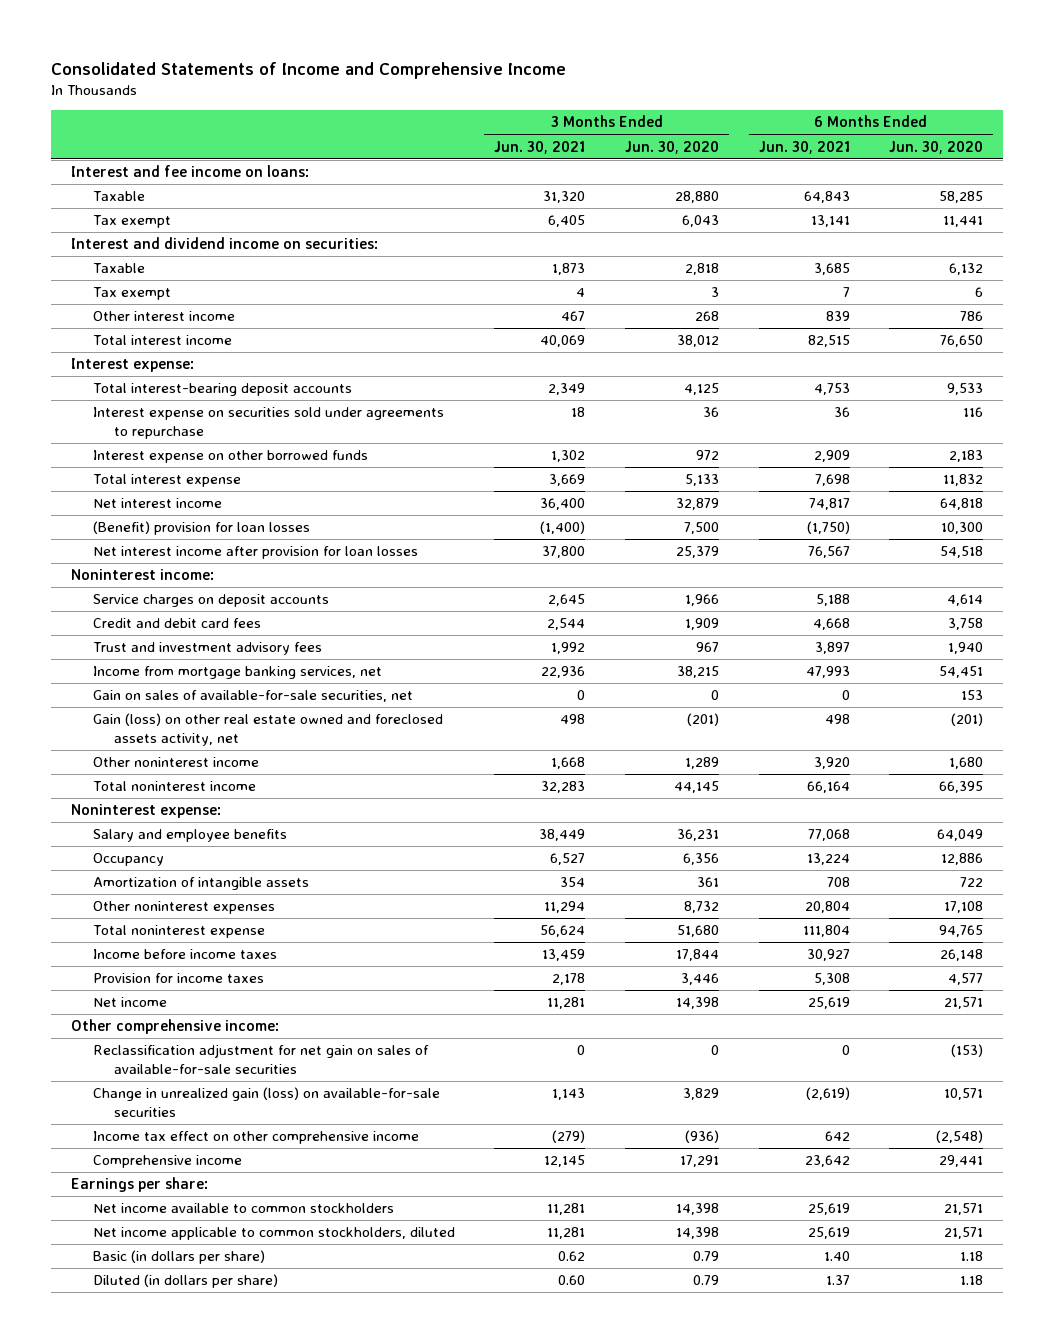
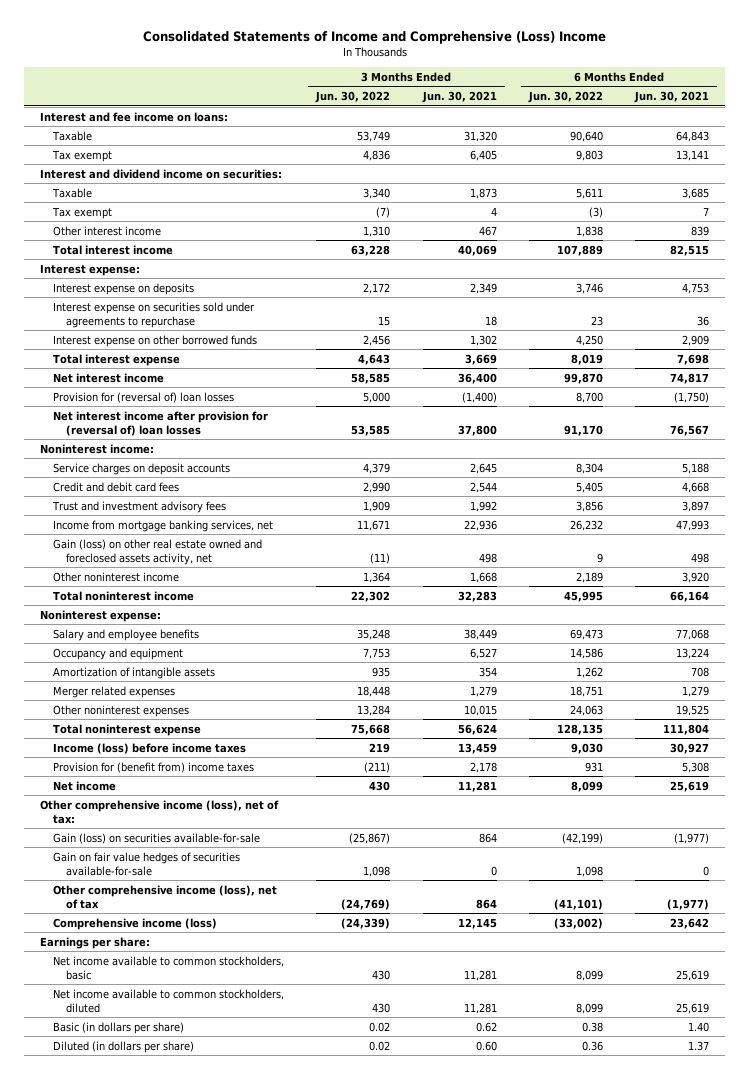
- Consolidated Statements of Income and Comprehensive Income
+ Consolidated Statements of Income and Comprehensive (Loss) Income
- | 3 Months Ended Jun. 30, 2021 | 3 Months Ended Jun. 30, 2020 | 6 Months Ended Jun. 30, 2021 | 6 Months Ended Jun. 30, 2020
+ | 3 Months Ended Jun. 30, 2022 | 3 Months Ended Jun. 30, 2021 | 6 Months Ended Jun. 30, 2022 | 6 Months Ended Jun. 30, 2021
- Total interest-bearing deposit accounts | 2,349 | 4,125 | 4,753 | 9,533
+ Interest expense on deposits | 2,172 | 2,349 | 3,746 | 4,753
- (Benefit) provision for loan losses | (1,400) | 7,500 | (1,750) | 10,300
- Net interest income after provision for loan losses | 37,800 | 25,379 | 76,567 | 54,518
+ Provision for (reversal of) loan losses | 5,000 | (1,400) | 8,700 | (1,750)
+ Net interest income after provision for (reversal of) loan losses | 53,585 | 37,800 | 91,170 | 76,567
- Gain on sales of available-for-sale securities, net | 0 | 0 | 0 | 153
- Occupancy | 6,527 | 6,356 | 13,224 | 12,886
+ Occupancy and equipment | 7,753 | 6,527 | 14,586 | 13,224
- Other noninterest expenses | 11,294 | 8,732 | 20,804 | 17,108
+ Merger related expenses | 18,448 | 1,279 | 18,751 | 1,279
+ Other noninterest expenses | 13,284 | 10,015 | 24,063 | 19,525
- Income before income taxes | 13,459 | 17,844 | 30,927 | 26,148
- Provision for income taxes | 2,178 | 3,446 | 5,308 | 4,577
+ Income (loss) before income taxes | 219 | 13,459 | 9,030 | 30,927
+ Provision for (benefit from) income taxes | (211) | 2,178 | 931 | 5,308
- Other comprehensive income:
- Reclassification adjustment for net gain on sales of available-for-sale securities | 0 | 0 | 0 | (153)
- Change in unrealized gain (loss) on available-for-sale securities | 1,143 | 3,829 | (2,619) | 10,571
- Income tax effect on other comprehensive income | (279) | (936) | 642 | (2,548)
- Comprehensive income | 12,145 | 17,291 | 23,642 | 29,441
+ Other comprehensive income (loss), net of tax:
+ Gain (loss) on securities available-for-sale | (25,867) | 864 | (42,199) | (1,977)
+ Gain on fair value hedges of securities available-for-sale | 1,098 | 0 | 1,098 | 0
+ Other comprehensive income (loss), net of tax | (24,769) | 864 | (41,101) | (1,977)
+ Comprehensive income (loss) | (24,339) | 12,145 | (33,002) | 23,642
- Net income available to common stockholders | 11,281 | 14,398 | 25,619 | 21,571
- Net income applicable to common stockholders, diluted | 11,281 | 14,398 | 25,619 | 21,571
+ Net income available to common stockholders, basic | 430 | 11,281 | 8,099 | 25,619
+ Net income available to common stockholders, diluted | 430 | 11,281 | 8,099 | 25,619

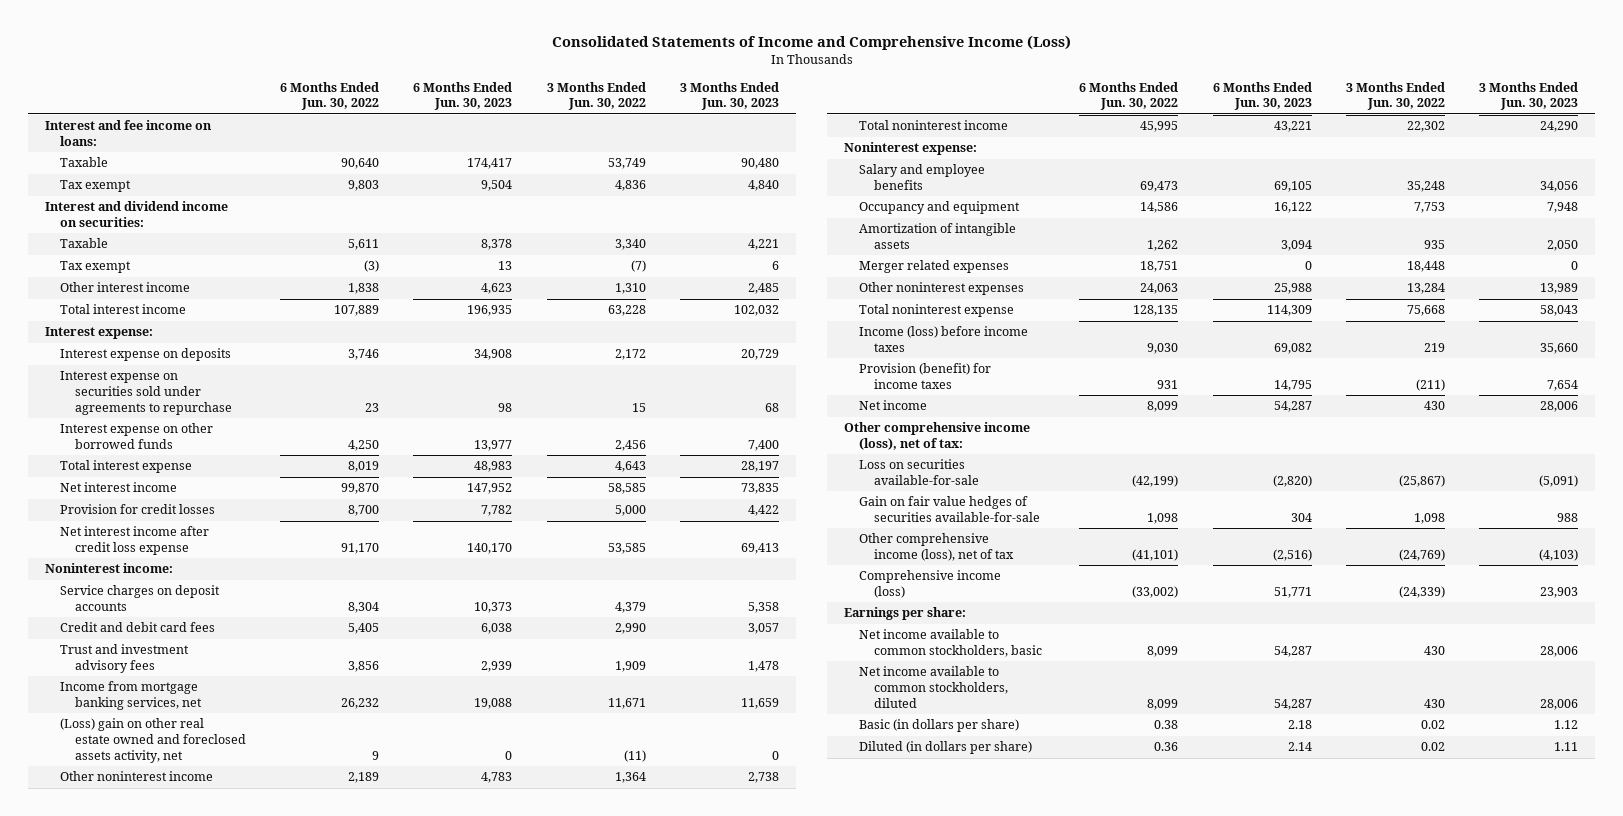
- Consolidated Statements of Income and Comprehensive (Loss) Income
+ Consolidated Statements of Income and Comprehensive Income (Loss)
- | 3 Months Ended Jun. 30, 2022 | 3 Months Ended Jun. 30, 2021 | 6 Months Ended Jun. 30, 2022 | 6 Months Ended Jun. 30, 2021
+ | 6 Months Ended Jun. 30, 2022 | 6 Months Ended Jun. 30, 2023 | 3 Months Ended Jun. 30, 2022 | 3 Months Ended Jun. 30, 2023
- Provision for (reversal of) loan losses | 5,000 | (1,400) | 8,700 | (1,750)
- Net interest income after provision for (reversal of) loan losses | 53,585 | 37,800 | 91,170 | 76,567
+ Provision for credit losses | 8,700 | 7,782 | 5,000 | 4,422
+ Net interest income after credit loss expense | 91,170 | 140,170 | 53,585 | 69,413
- Gain (loss) on other real estate owned and foreclosed assets activity, net | (11) | 498 | 9 | 498
+ (Loss) gain on other real estate owned and foreclosed assets activity, net | 9 | 0 | (11) | 0
- Provision for (benefit from) income taxes | (211) | 2,178 | 931 | 5,308
+ Provision (benefit) for income taxes | 931 | 14,795 | (211) | 7,654
- Gain (loss) on securities available-for-sale | (25,867) | 864 | (42,199) | (1,977)
+ Loss on securities available-for-sale | (42,199) | (2,820) | (25,867) | (5,091)

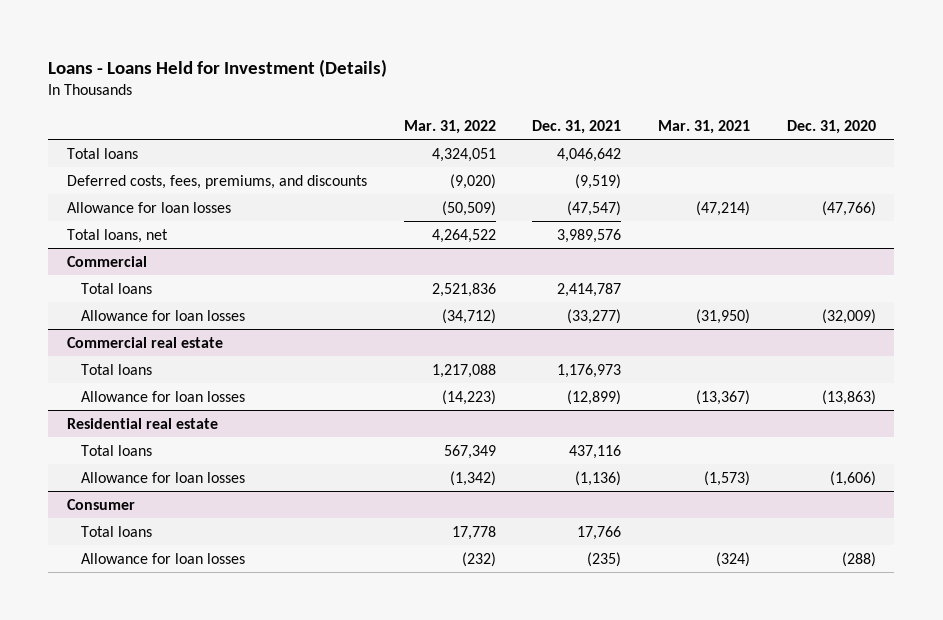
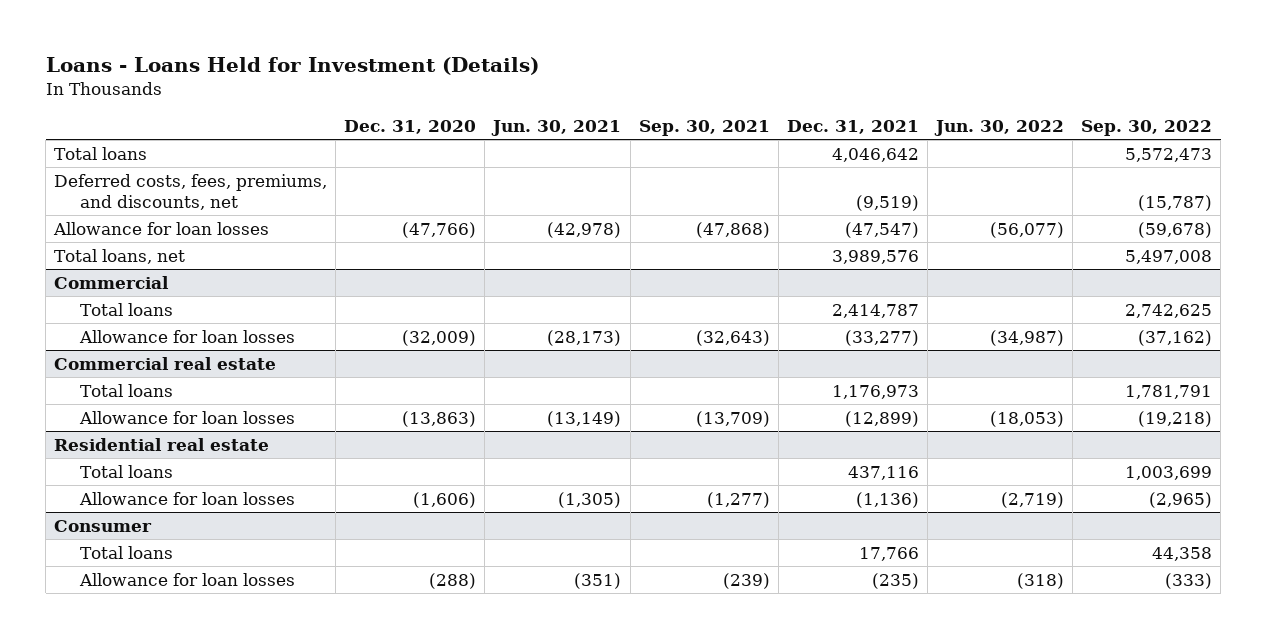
- | Mar. 31, 2022 | Dec. 31, 2021 | Mar. 31, 2021 | Dec. 31, 2020
+ | Dec. 31, 2020 | Jun. 30, 2021 | Sep. 30, 2021 | Dec. 31, 2021 | Jun. 30, 2022 | Sep. 30, 2022
- Deferred costs, fees, premiums, and discounts | (9,020) | (9,519) | |
+ Deferred costs, fees, premiums, and discounts, net | | | | (9,519) | | (15,787)

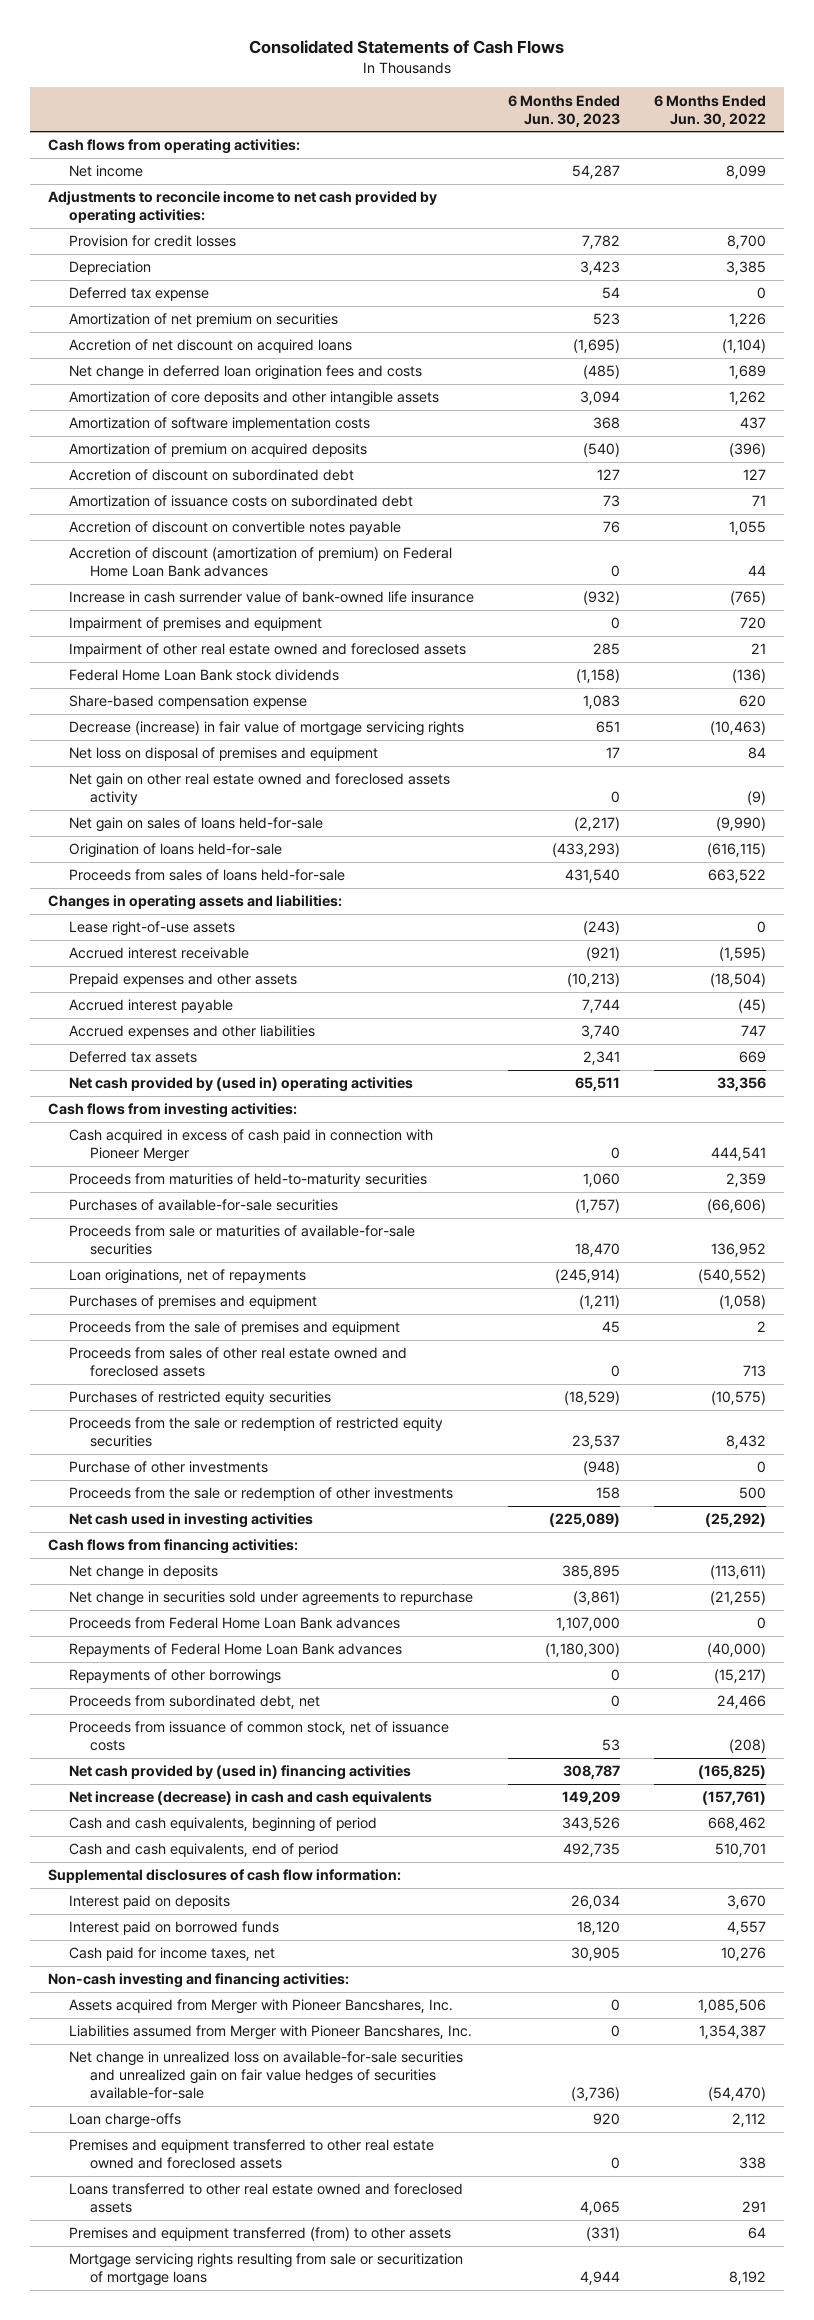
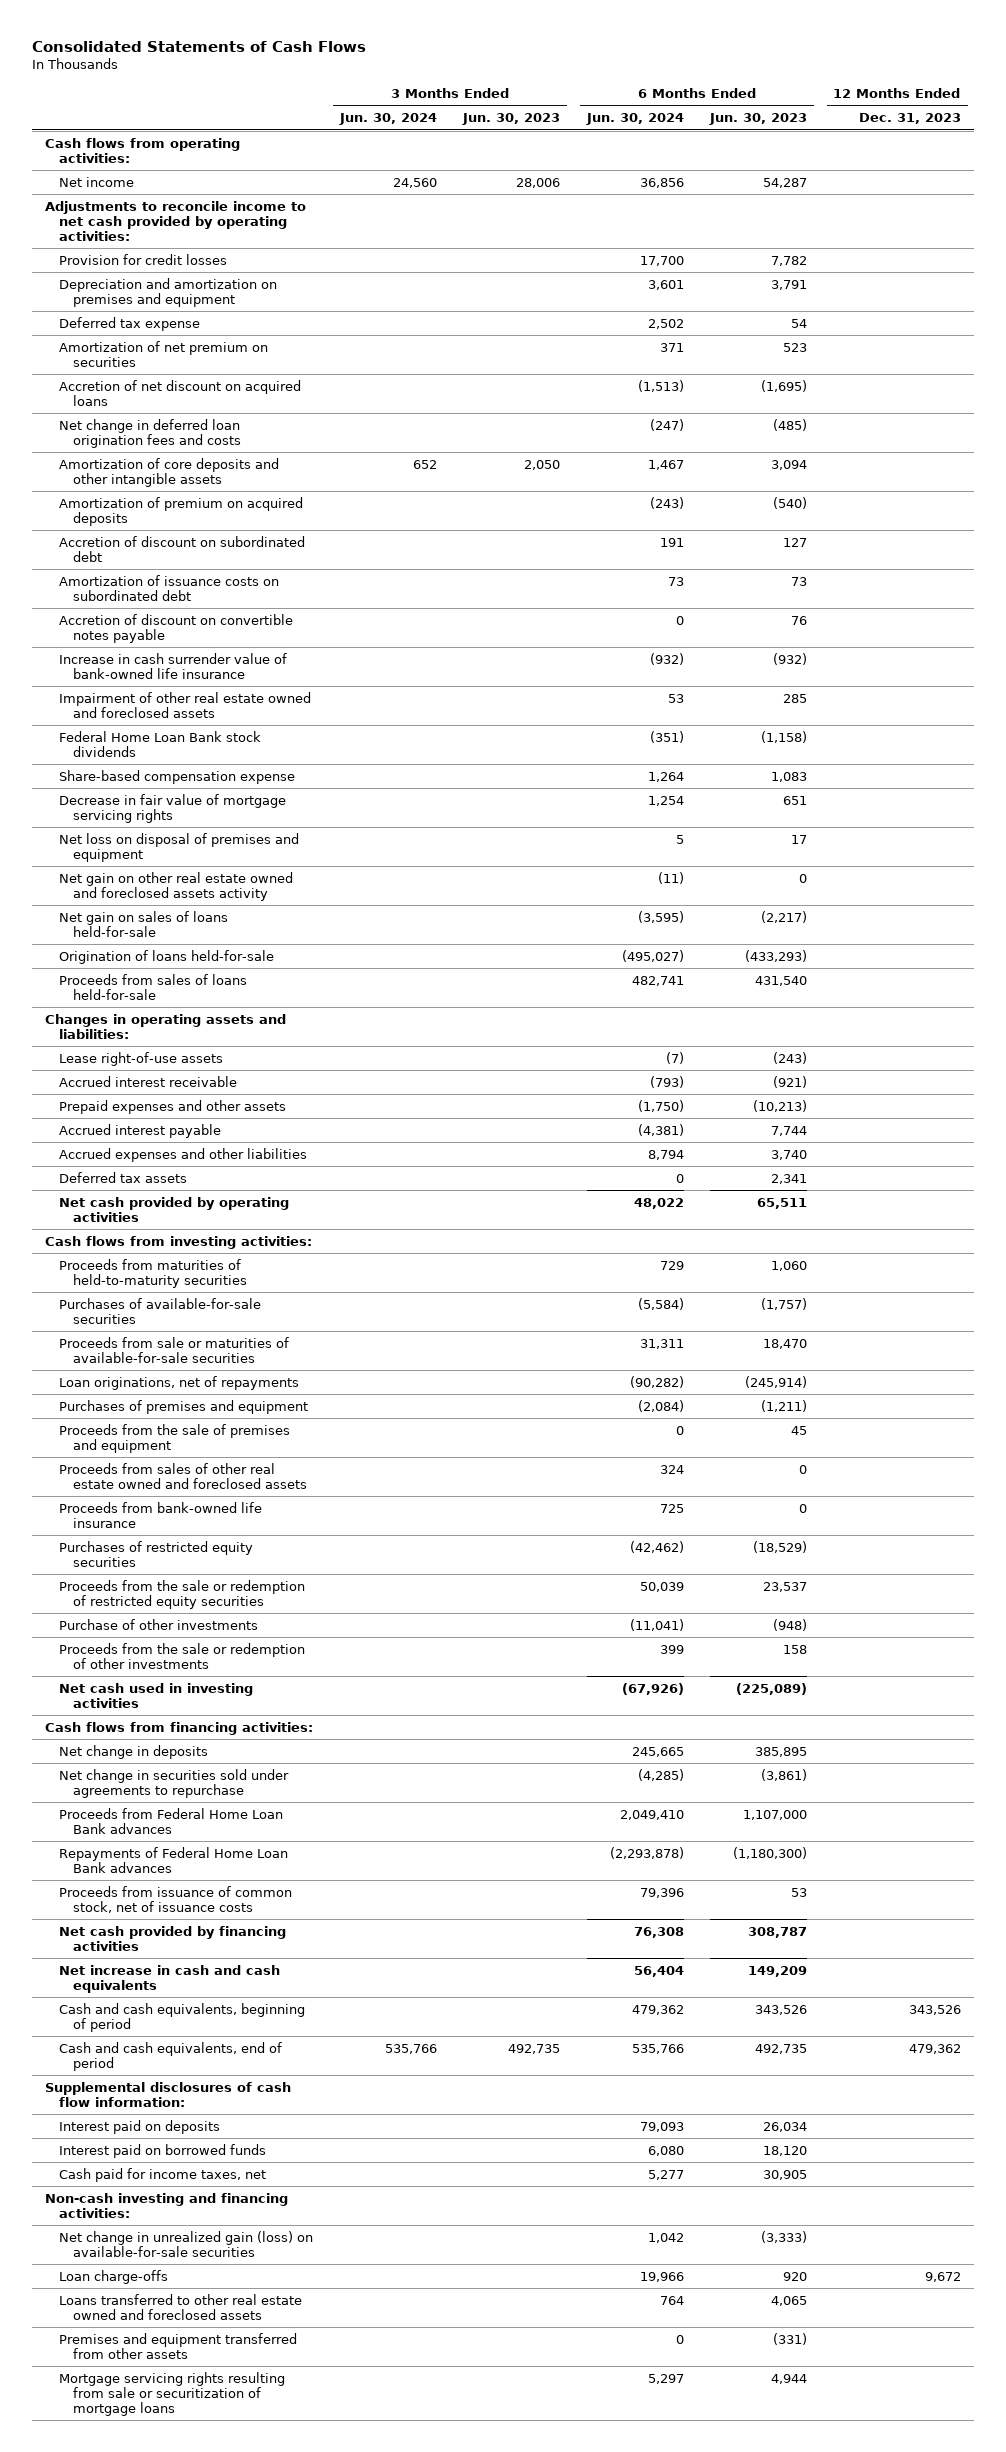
- | 6 Months Ended Jun. 30, 2023 | 6 Months Ended Jun. 30, 2022
+ | 3 Months Ended Jun. 30, 2024 | 3 Months Ended Jun. 30, 2023 | 6 Months Ended Jun. 30, 2024 | 6 Months Ended Jun. 30, 2023 | 12 Months Ended Dec. 31, 2023
- Depreciation | 3,423 | 3,385
+ Depreciation and amortization on premises and equipment | | | 3,601 | 3,791 |
- Amortization of software implementation costs | 368 | 437
- Accretion of discount (amortization of premium) on Federal Home Loan Bank advances | 0 | 44
- Impairment of premises and equipment | 0 | 720
- Decrease (increase) in fair value of mortgage servicing rights | 651 | (10,463)
+ Decrease in fair value of mortgage servicing rights | | | 1,254 | 651 |
- Net cash provided by (used in) operating activities | 65,511 | 33,356
+ Net cash provided by operating activities | | | 48,022 | 65,511 |
- Cash acquired in excess of cash paid in connection with Pioneer Merger | 0 | 444,541
+ Proceeds from bank-owned life insurance | | | 725 | 0 |
- Repayments of other borrowings | 0 | (15,217)
- Proceeds from subordinated debt, net | 0 | 24,466
- Net cash provided by (used in) financing activities | 308,787 | (165,825)
- Net increase (decrease) in cash and cash equivalents | 149,209 | (157,761)
+ Net cash provided by financing activities | | | 76,308 | 308,787 |
+ Net increase in cash and cash equivalents | | | 56,404 | 149,209 |
- Assets acquired from Merger with Pioneer Bancshares, Inc. | 0 | 1,085,506
- Liabilities assumed from Merger with Pioneer Bancshares, Inc. | 0 | 1,354,387
- Net change in unrealized loss on available-for-sale securities and unrealized gain on fair value hedges of securities available-for-sale | (3,736) | (54,470)
+ Net change in unrealized gain (loss) on available-for-sale securities | | | 1,042 | (3,333) |
- Premises and equipment transferred to other real estate owned and foreclosed assets | 0 | 338
- Premises and equipment transferred (from) to other assets | (331) | 64
+ Premises and equipment transferred from other assets | | | 0 | (331) |

